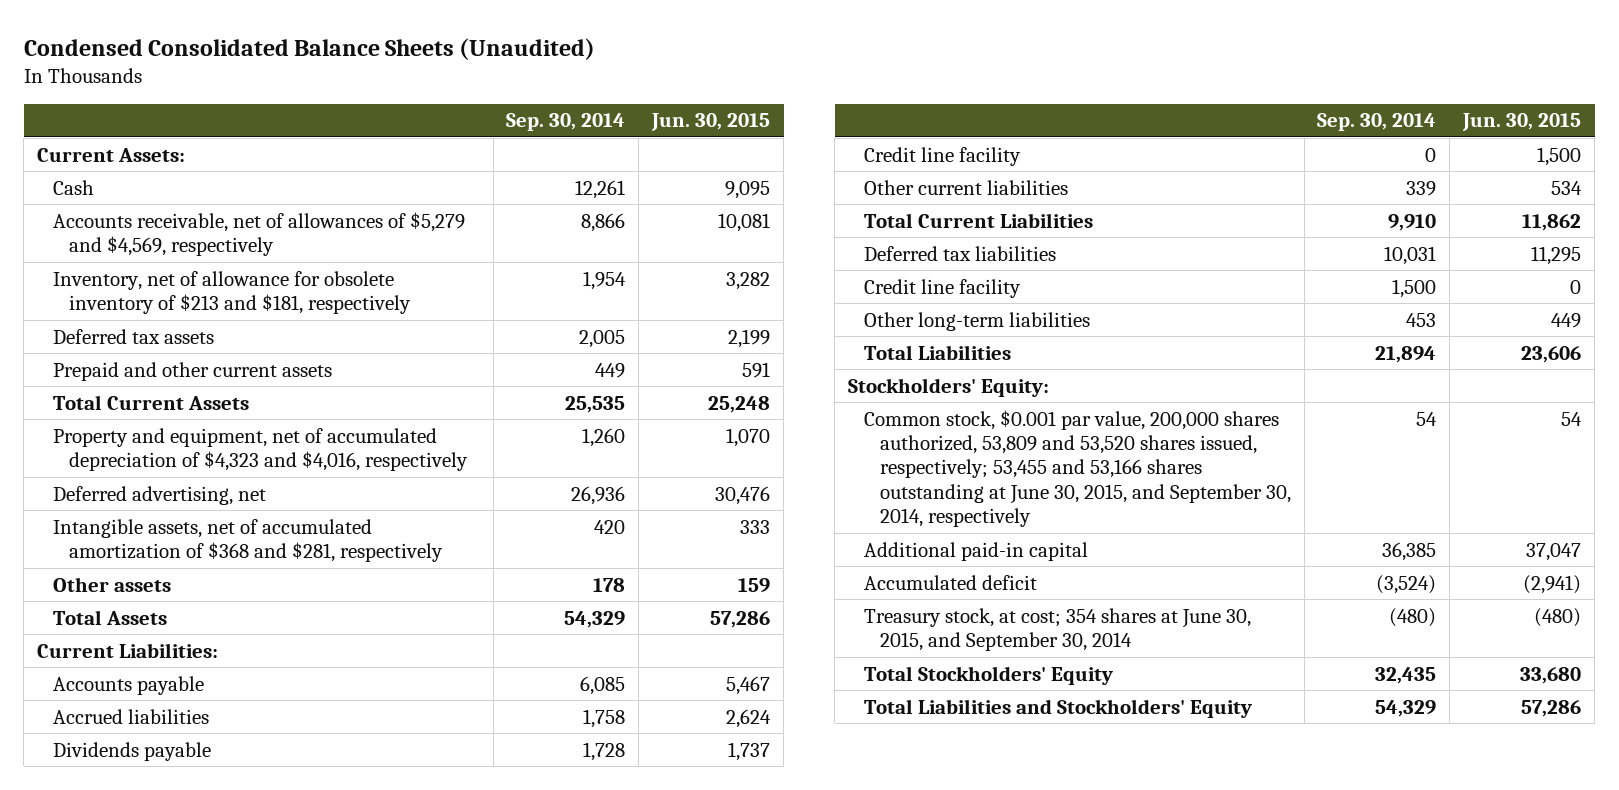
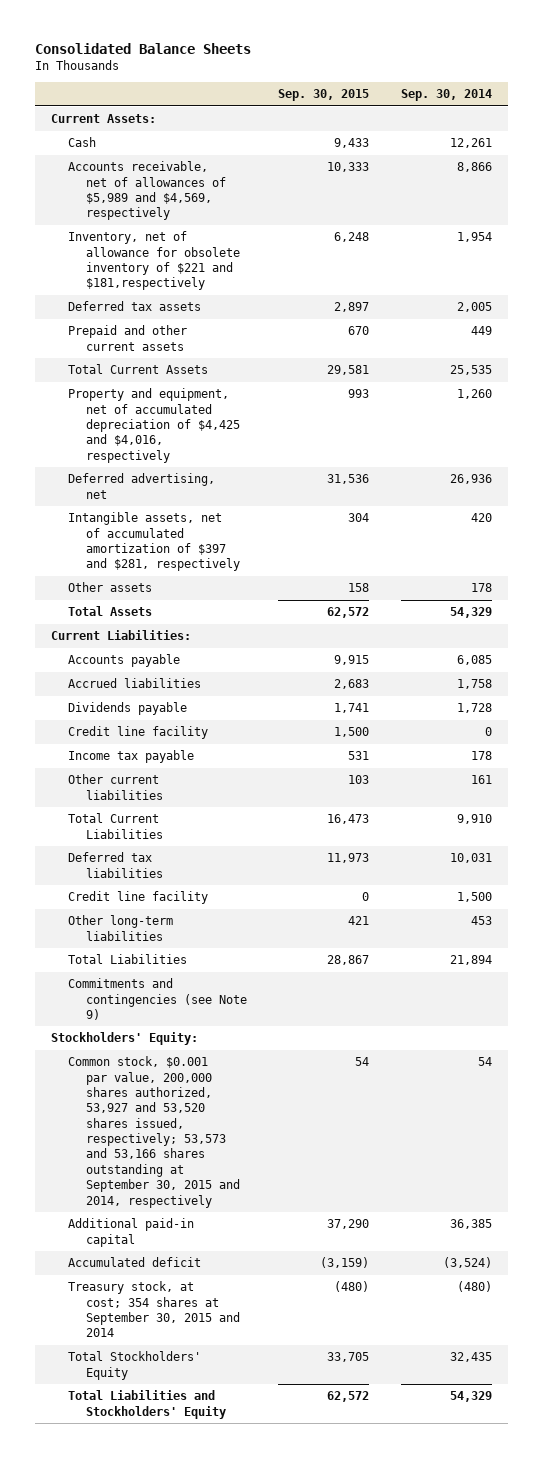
- Condensed Consolidated Balance Sheets (Unaudited)
+ Consolidated Balance Sheets
- | Sep. 30, 2014 | Jun. 30, 2015
+ | Sep. 30, 2015 | Sep. 30, 2014
- Accounts receivable, net of allowances of $5,279 and $4,569, respectively | 8,866 | 10,081
- Inventory, net of allowance for obsolete inventory of $213 and $181, respectively | 1,954 | 3,282
+ Accounts receivable, net of allowances of $5,989 and $4,569, respectively | 10,333 | 8,866
+ Inventory, net of allowance for obsolete inventory of $221 and $181,respectively | 6,248 | 1,954
- Property and equipment, net of accumulated depreciation of $4,323 and $4,016, respectively | 1,260 | 1,070
+ Property and equipment, net of accumulated depreciation of $4,425 and $4,016, respectively | 993 | 1,260
- Intangible assets, net of accumulated amortization of $368 and $281, respectively | 420 | 333
+ Intangible assets, net of accumulated amortization of $397 and $281, respectively | 304 | 420
- Other current liabilities | 339 | 534
+ Income tax payable | 531 | 178
+ Other current liabilities | 103 | 161
+ Commitments and contingencies (see Note 9)
- Common stock, $0.001 par value, 200,000 shares authorized, 53,809 and 53,520 shares issued, respectively; 53,455 and 53,166 shares outstanding at June 30, 2015, and September 30, 2014, respectively | 54 | 54
+ Common stock, $0.001 par value, 200,000 shares authorized, 53,927 and 53,520 shares issued, respectively; 53,573 and 53,166 shares outstanding at September 30, 2015 and 2014, respectively | 54 | 54
- Treasury stock, at cost; 354 shares at June 30, 2015, and September 30, 2014 | (480) | (480)
+ Treasury stock, at cost; 354 shares at September 30, 2015 and 2014 | (480) | (480)

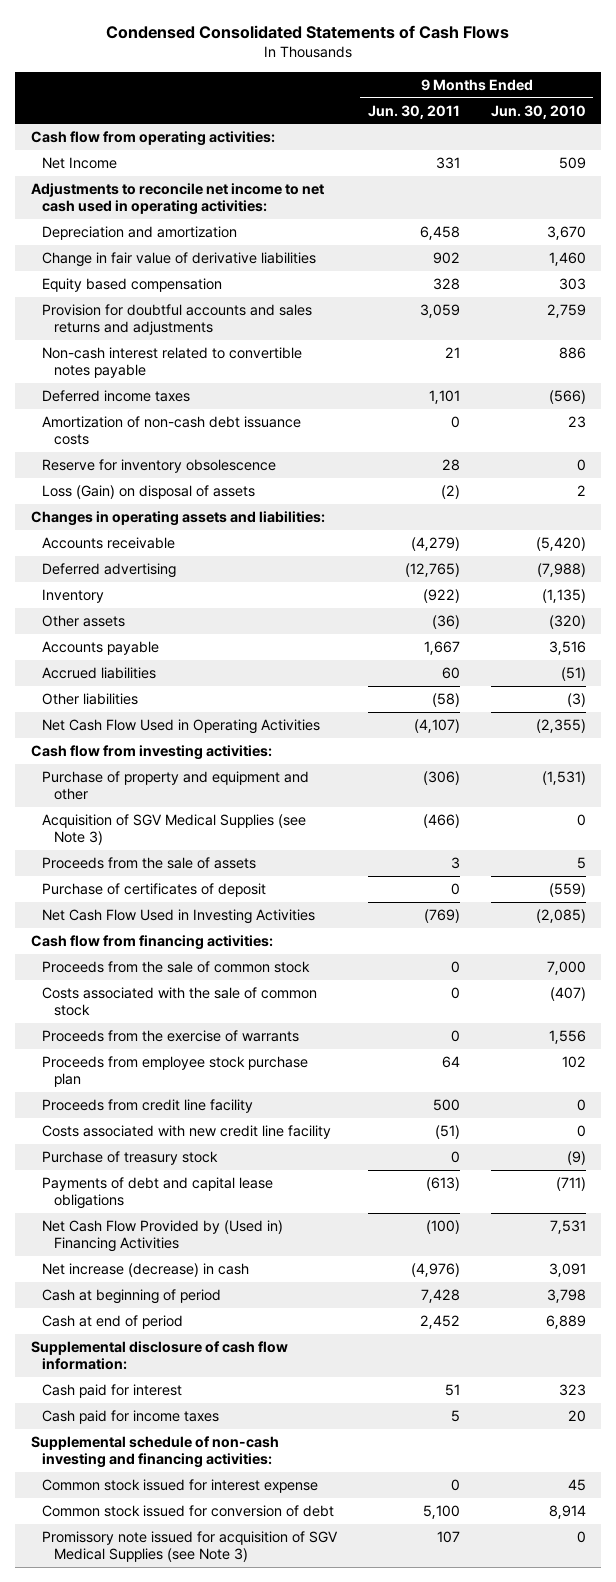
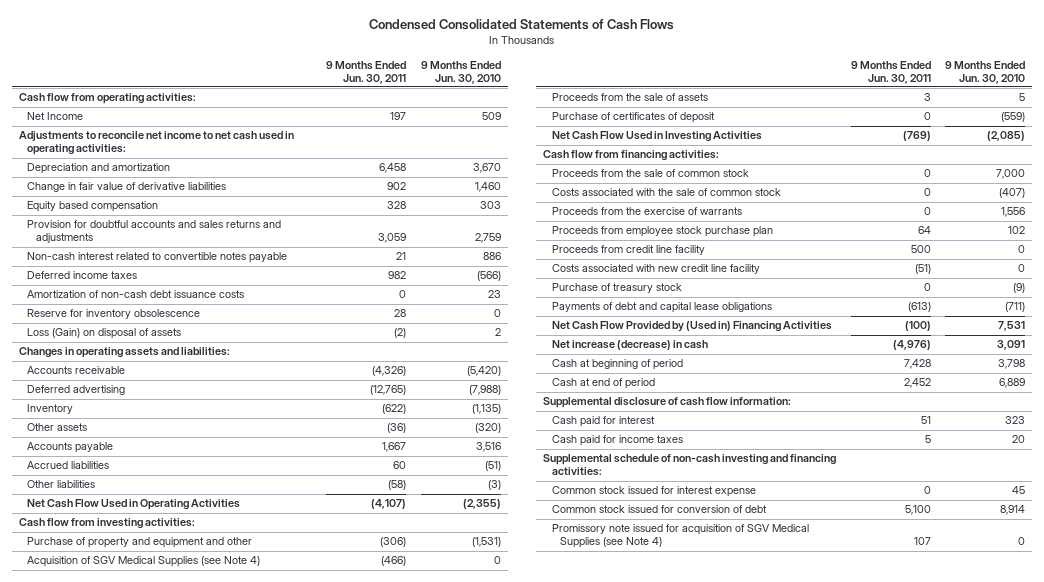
- Net Income | 331 | 509
+ Net Income | 197 | 509
- Deferred income taxes | 1,101 | (566)
+ Deferred income taxes | 982 | (566)
- Accounts receivable | (4,279) | (5,420)
+ Accounts receivable | (4,326) | (5,420)
- Inventory | (922) | (1,135)
+ Inventory | (622) | (1,135)
- Acquisition of SGV Medical Supplies (see Note 3) | (466) | 0
+ Acquisition of SGV Medical Supplies (see Note 4) | (466) | 0
- Promissory note issued for acquisition of SGV Medical Supplies (see Note 3) | 107 | 0
+ Promissory note issued for acquisition of SGV Medical Supplies (see Note 4) | 107 | 0

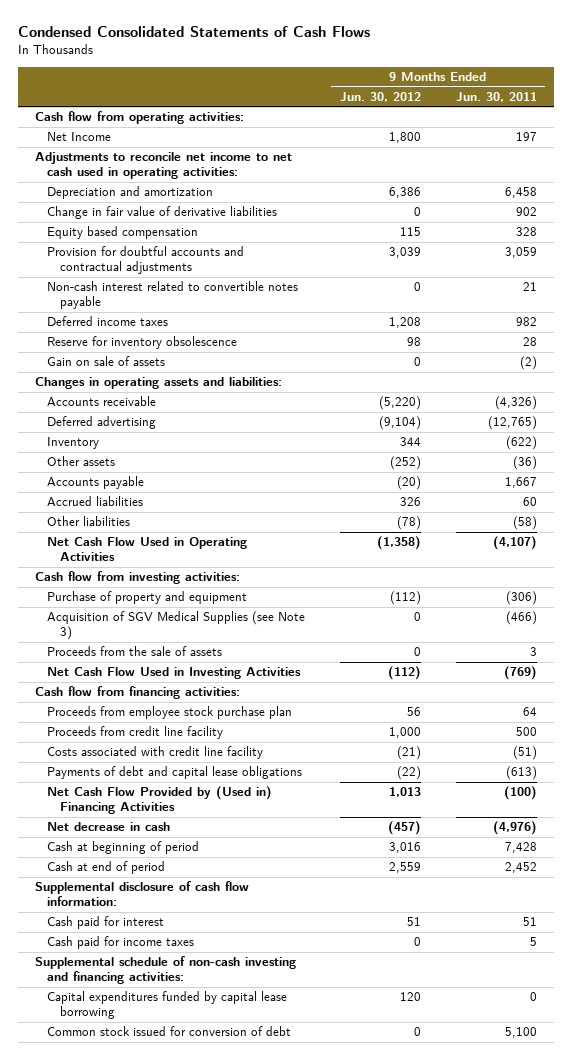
- | 9 Months Ended Jun. 30, 2011 | 9 Months Ended Jun. 30, 2010
+ | 9 Months Ended Jun. 30, 2012 | 9 Months Ended Jun. 30, 2011
- Provision for doubtful accounts and sales returns and adjustments | 3,059 | 2,759
+ Provision for doubtful accounts and contractual adjustments | 3,039 | 3,059
- Amortization of non-cash debt issuance costs | 0 | 23
- Loss (Gain) on disposal of assets | (2) | 2
+ Gain on sale of assets | 0 | (2)
- Purchase of property and equipment and other | (306) | (1,531)
- Acquisition of SGV Medical Supplies (see Note 4) | (466) | 0
+ Purchase of property and equipment | (112) | (306)
+ Acquisition of SGV Medical Supplies (see Note 3) | 0 | (466)
- Purchase of certificates of deposit | 0 | (559)
- Proceeds from the sale of common stock | 0 | 7,000
- Costs associated with the sale of common stock | 0 | (407)
- Proceeds from the exercise of warrants | 0 | 1,556
- Costs associated with new credit line facility | (51) | 0
- Purchase of treasury stock | 0 | (9)
+ Costs associated with credit line facility | (21) | (51)
- Net increase (decrease) in cash | (4,976) | 3,091
+ Net decrease in cash | (457) | (4,976)
- Common stock issued for interest expense | 0 | 45
+ Capital expenditures funded by capital lease borrowing | 120 | 0
- Promissory note issued for acquisition of SGV Medical Supplies (see Note 4) | 107 | 0

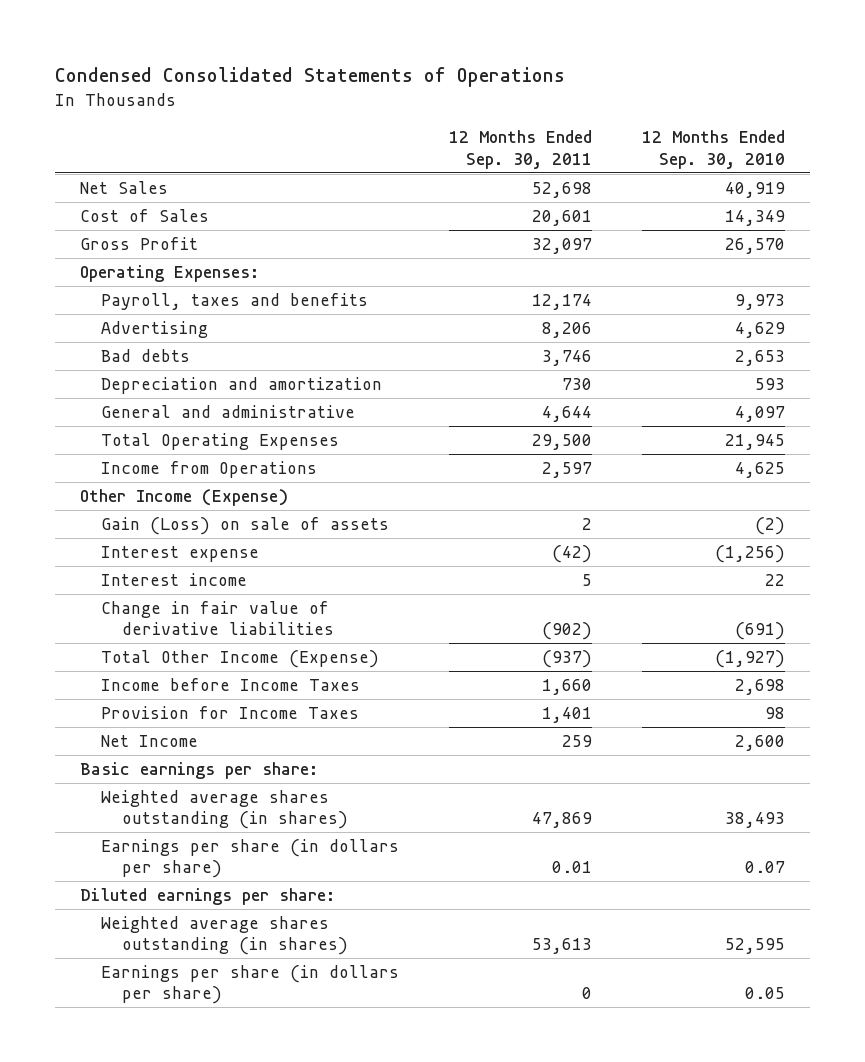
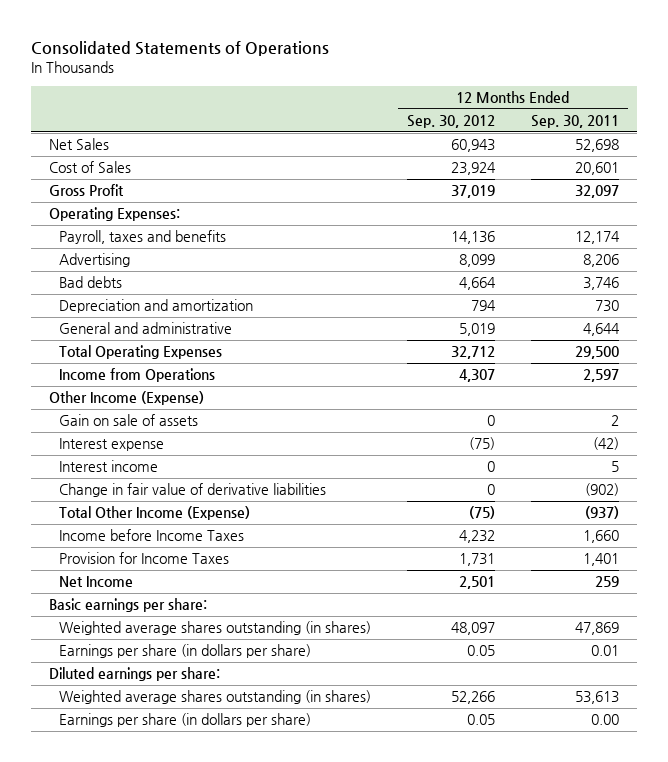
- Condensed Consolidated Statements of Operations
+ Consolidated Statements of Operations
- | 12 Months Ended Sep. 30, 2011 | 12 Months Ended Sep. 30, 2010
+ | 12 Months Ended Sep. 30, 2012 | 12 Months Ended Sep. 30, 2011
- Gain (Loss) on sale of assets | 2 | (2)
+ Gain on sale of assets | 0 | 2
- Earnings per share (in dollars per share) | 0 | 0.05
+ Earnings per share (in dollars per share) | 0.05 | 0.00

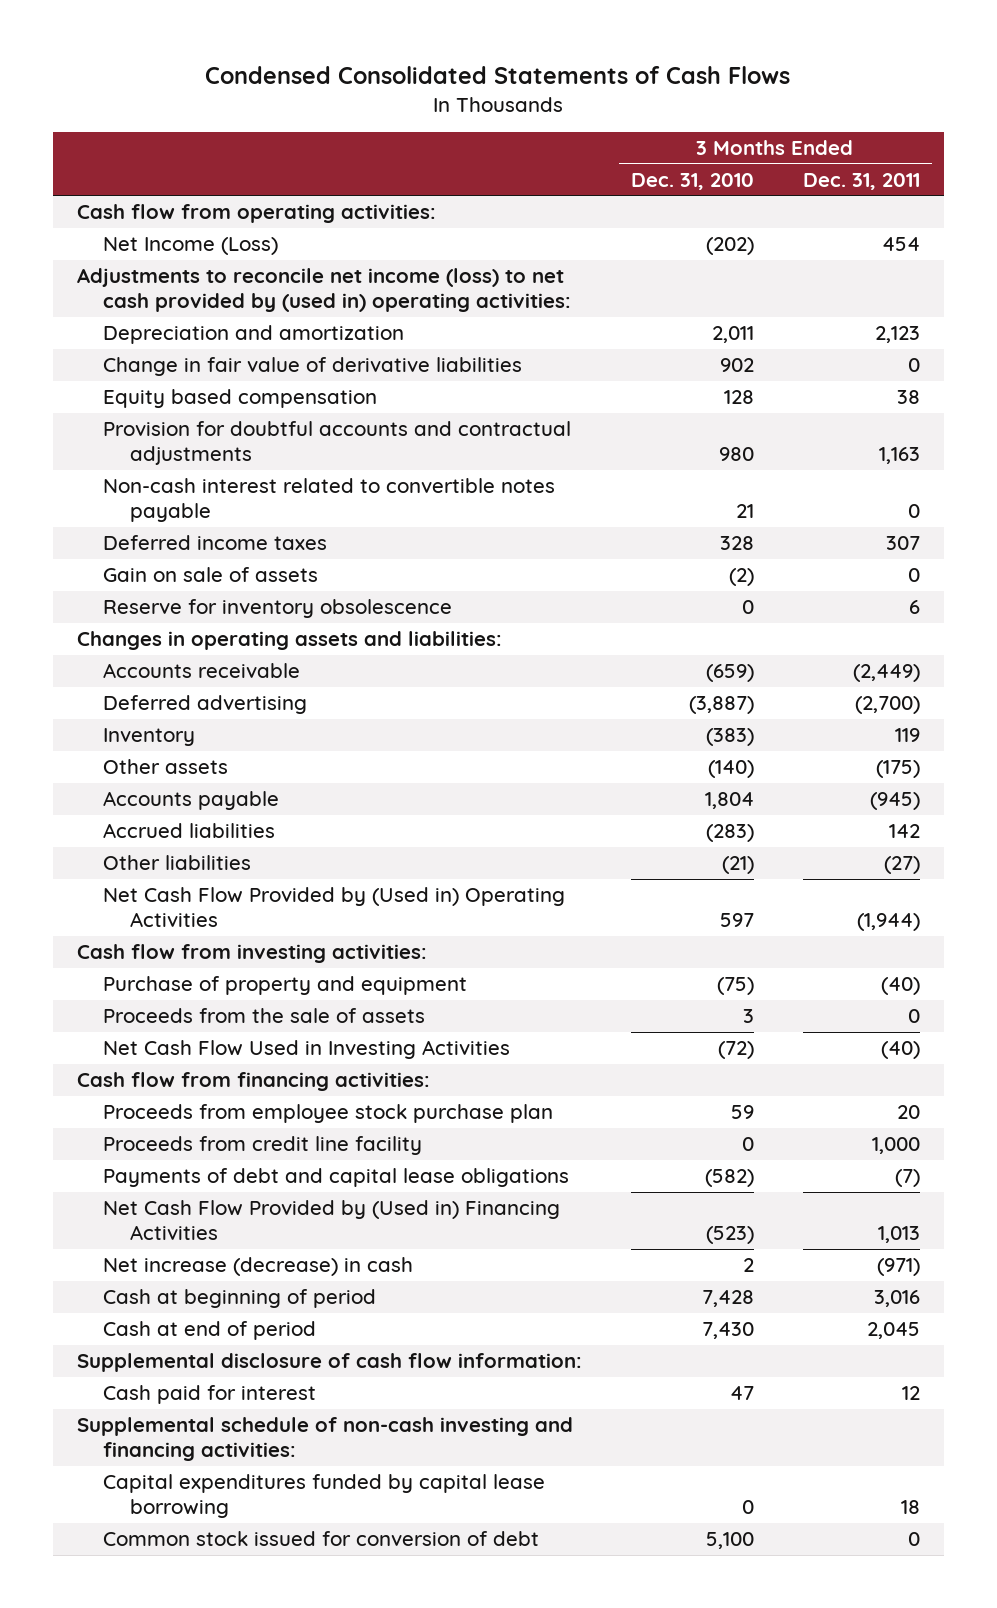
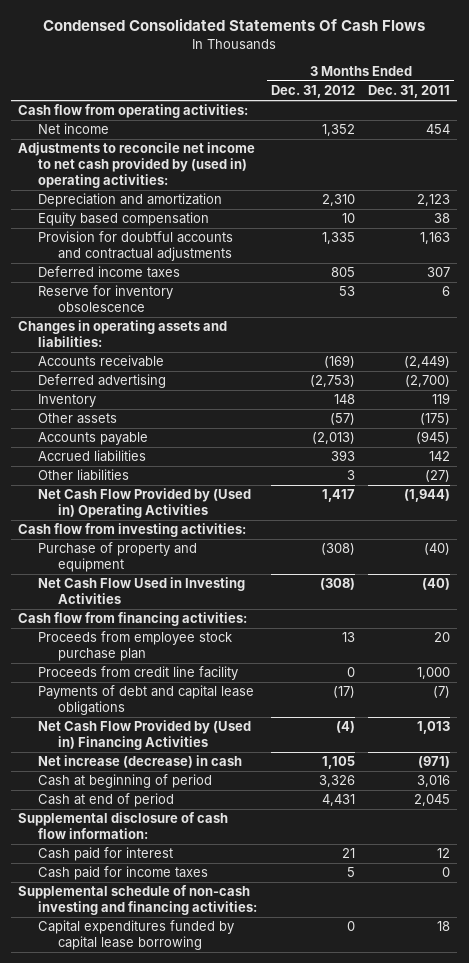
- Condensed Consolidated Statements of Cash Flows
+ Condensed Consolidated Statements Of Cash Flows
- | 3 Months Ended Dec. 31, 2010 | 3 Months Ended Dec. 31, 2011
+ | 3 Months Ended Dec. 31, 2012 | 3 Months Ended Dec. 31, 2011
- Net Income (Loss) | (202) | 454
- Adjustments to reconcile net income (loss) to net cash provided by (used in) operating activities:
+ Net income | 1,352 | 454
+ Adjustments to reconcile net income to net cash provided by (used in) operating activities:
- Change in fair value of derivative liabilities | 902 | 0
- Non-cash interest related to convertible notes payable | 21 | 0
- Gain on sale of assets | (2) | 0
- Proceeds from the sale of assets | 3 | 0
+ Cash paid for income taxes | 5 | 0
- Common stock issued for conversion of debt | 5,100 | 0

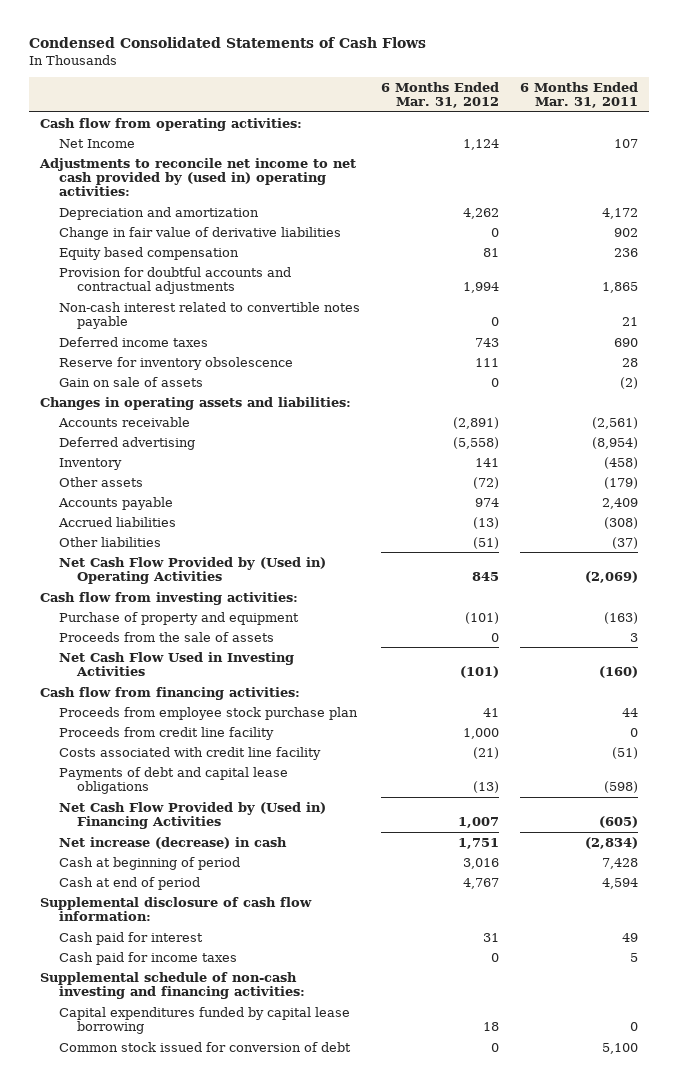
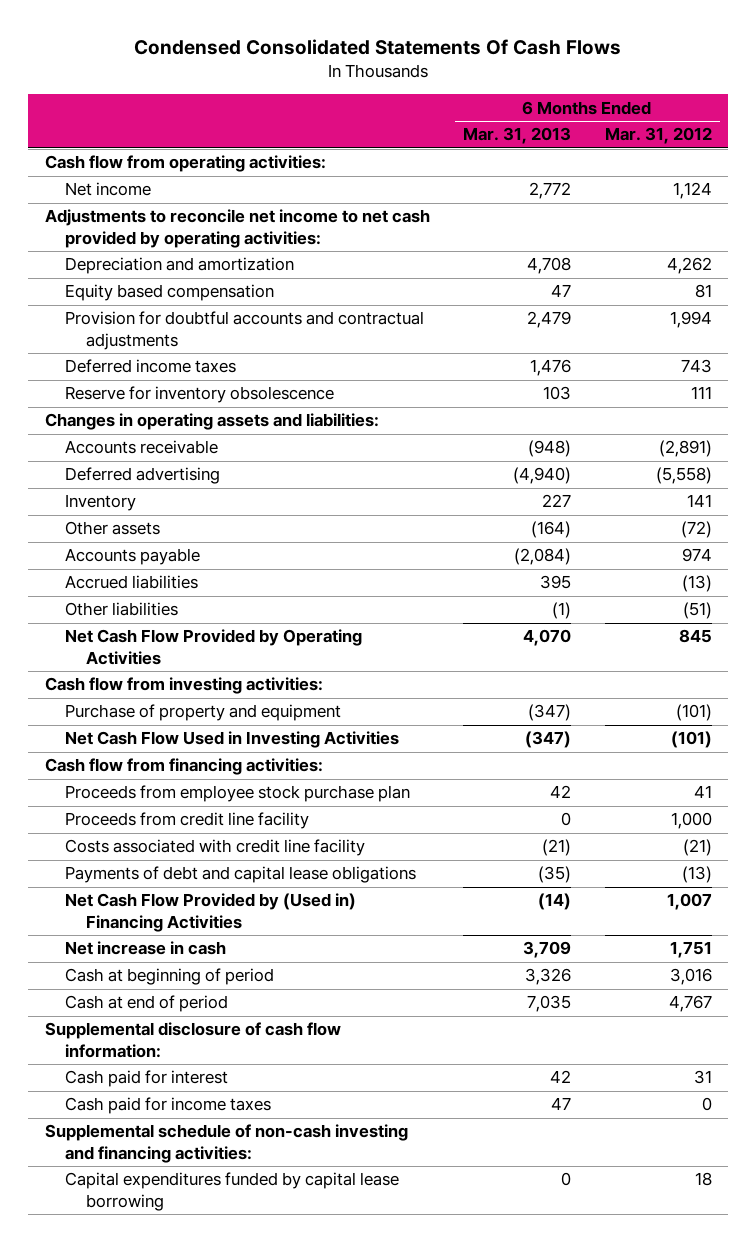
- Condensed Consolidated Statements of Cash Flows
+ Condensed Consolidated Statements Of Cash Flows
- | 6 Months Ended Mar. 31, 2012 | 6 Months Ended Mar. 31, 2011
+ | 6 Months Ended Mar. 31, 2013 | 6 Months Ended Mar. 31, 2012
- Net Income | 1,124 | 107
- Adjustments to reconcile net income to net cash provided by (used in) operating activities:
+ Net income | 2,772 | 1,124
+ Adjustments to reconcile net income to net cash provided by operating activities:
- Change in fair value of derivative liabilities | 0 | 902
- Non-cash interest related to convertible notes payable | 0 | 21
- Gain on sale of assets | 0 | (2)
- Net Cash Flow Provided by (Used in) Operating Activities | 845 | (2,069)
+ Net Cash Flow Provided by Operating Activities | 4,070 | 845
- Proceeds from the sale of assets | 0 | 3
- Net increase (decrease) in cash | 1,751 | (2,834)
+ Net increase in cash | 3,709 | 1,751
- Common stock issued for conversion of debt | 0 | 5,100

